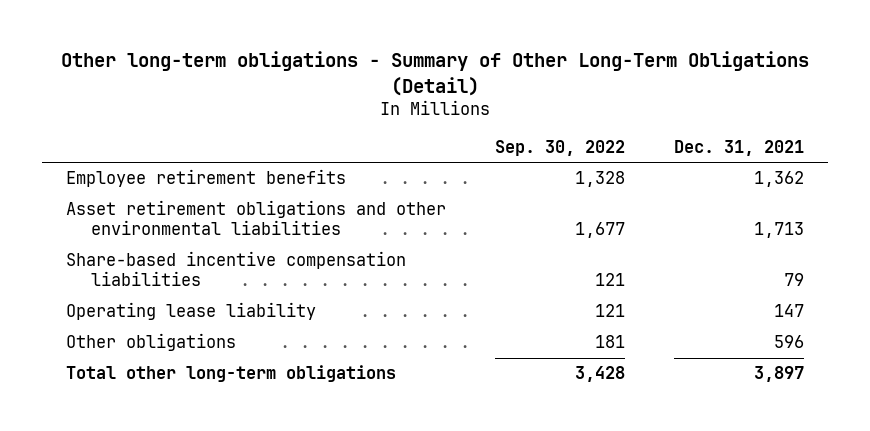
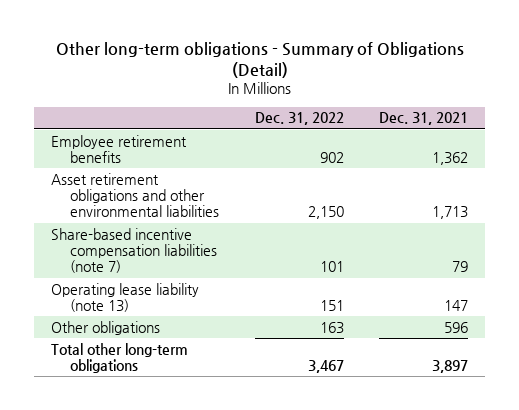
- Other long-term obligations - Summary of Other Long-Term Obligations (Detail)
+ Other long-term obligations - Summary of Obligations (Detail)
- | Sep. 30, 2022 | Dec. 31, 2021
+ | Dec. 31, 2022 | Dec. 31, 2021
- Share-based incentive compensation liabilities | 121 | 79
- Operating lease liability | 121 | 147
+ Share-based incentive compensation liabilities (note 7) | 101 | 79
+ Operating lease liability (note 13) | 151 | 147

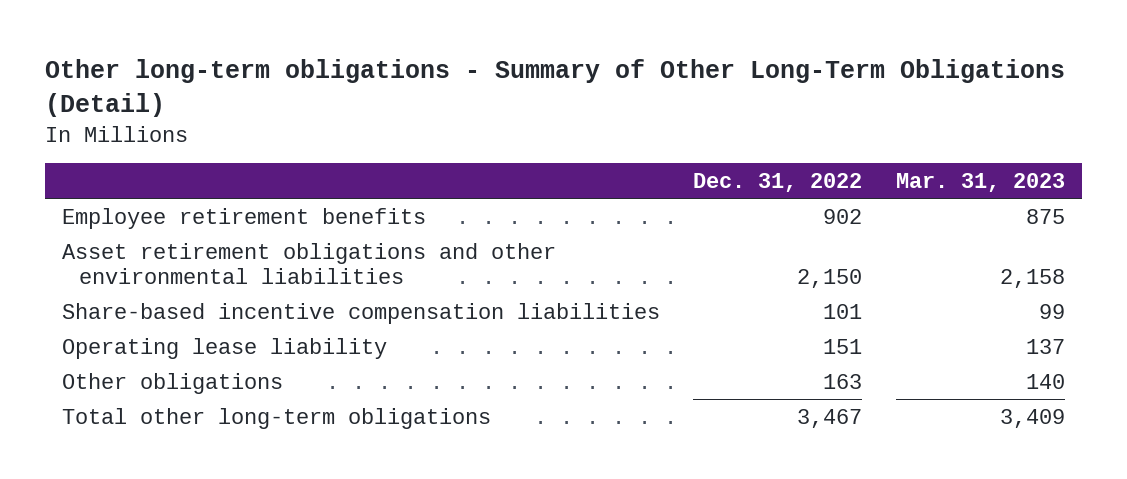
- Other long-term obligations - Summary of Obligations (Detail)
+ Other long-term obligations - Summary of Other Long-Term Obligations (Detail)
- | Dec. 31, 2022 | Dec. 31, 2021
+ | Dec. 31, 2022 | Mar. 31, 2023
- Share-based incentive compensation liabilities (note 7) | 101 | 79
- Operating lease liability (note 13) | 151 | 147
+ Share-based incentive compensation liabilities | 101 | 99
+ Operating lease liability | 151 | 137

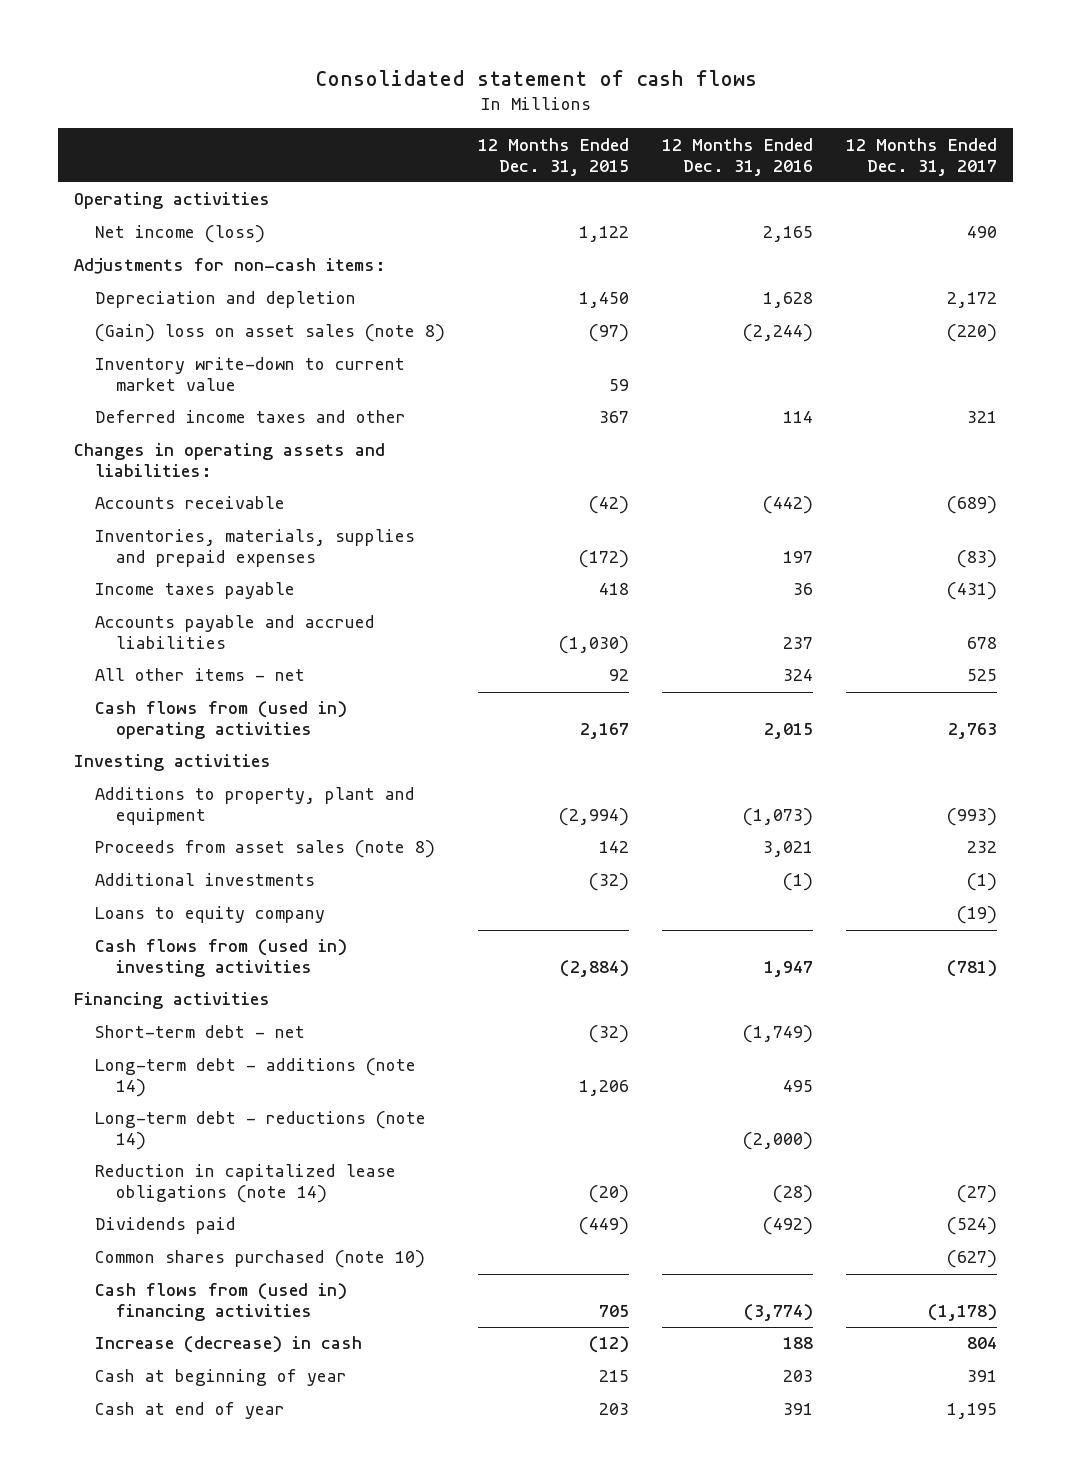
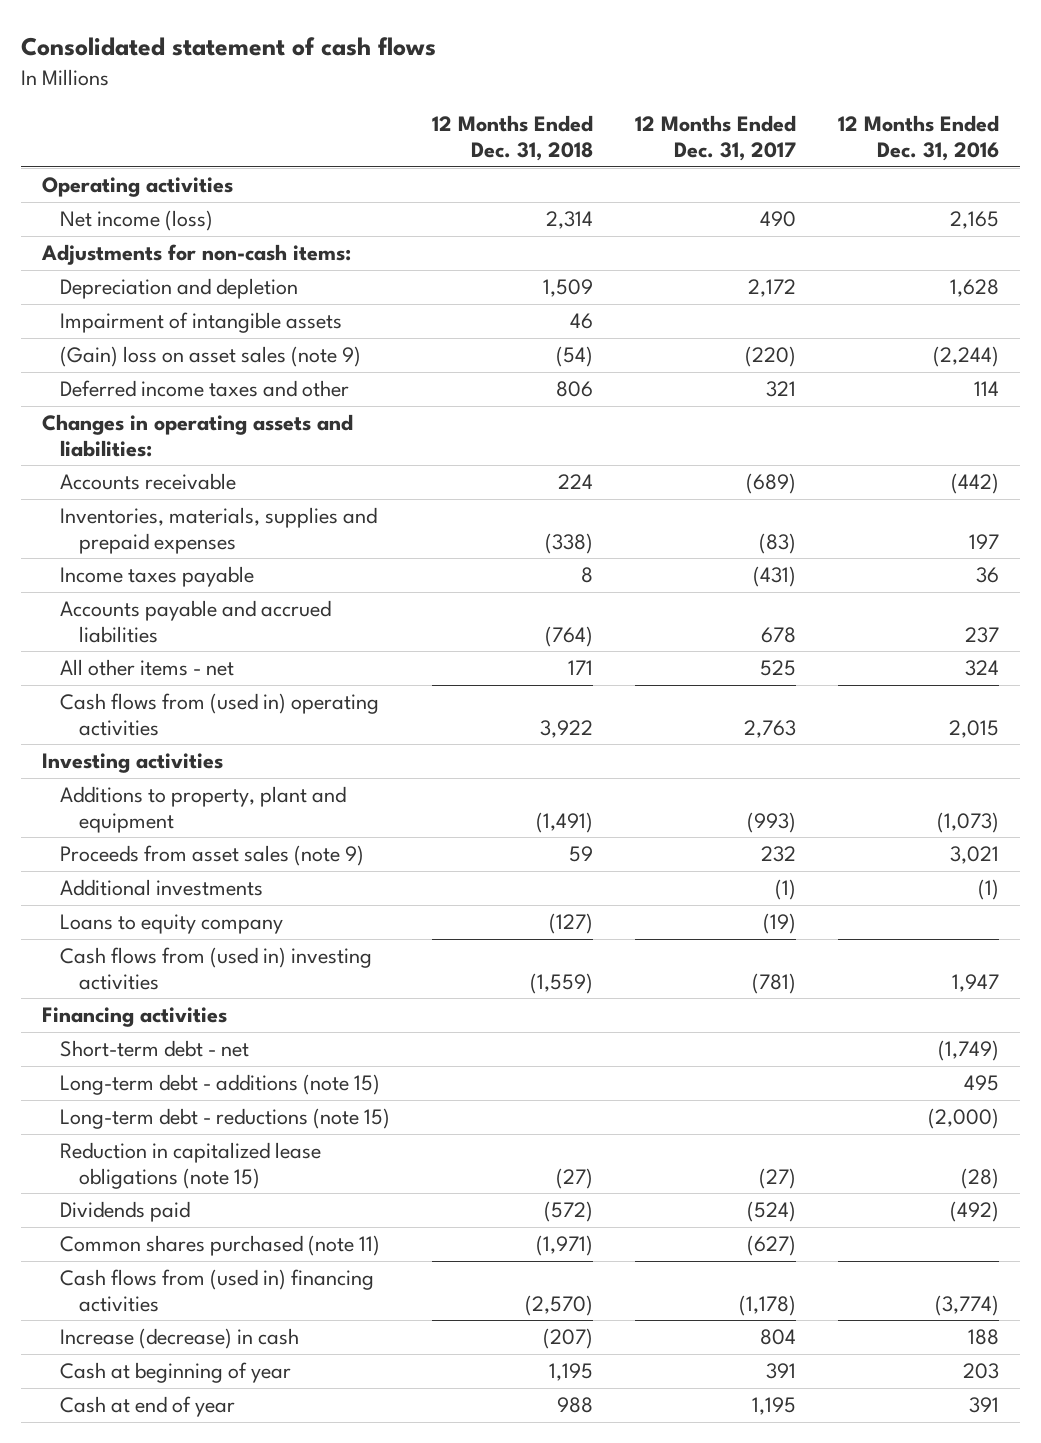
- | 12 Months Ended Dec. 31, 2015 | 12 Months Ended Dec. 31, 2016 | 12 Months Ended Dec. 31, 2017
+ | 12 Months Ended Dec. 31, 2018 | 12 Months Ended Dec. 31, 2017 | 12 Months Ended Dec. 31, 2016
- (Gain) loss on asset sales (note 8) | (97) | (2,244) | (220)
- Inventory write-down to current market value | 59 | |
+ Impairment of intangible assets | 46 | |
+ (Gain) loss on asset sales (note 9) | (54) | (220) | (2,244)
- Proceeds from asset sales (note 8) | 142 | 3,021 | 232
+ Proceeds from asset sales (note 9) | 59 | 232 | 3,021
- Long-term debt - additions (note 14) | 1,206 | 495 |
- Long-term debt - reductions (note 14) | | (2,000) |
- Reduction in capitalized lease obligations (note 14) | (20) | (28) | (27)
+ Long-term debt - additions (note 15) | | | 495
+ Long-term debt - reductions (note 15) | | | (2,000)
+ Reduction in capitalized lease obligations (note 15) | (27) | (27) | (28)
- Common shares purchased (note 10) | | | (627)
+ Common shares purchased (note 11) | (1,971) | (627) |

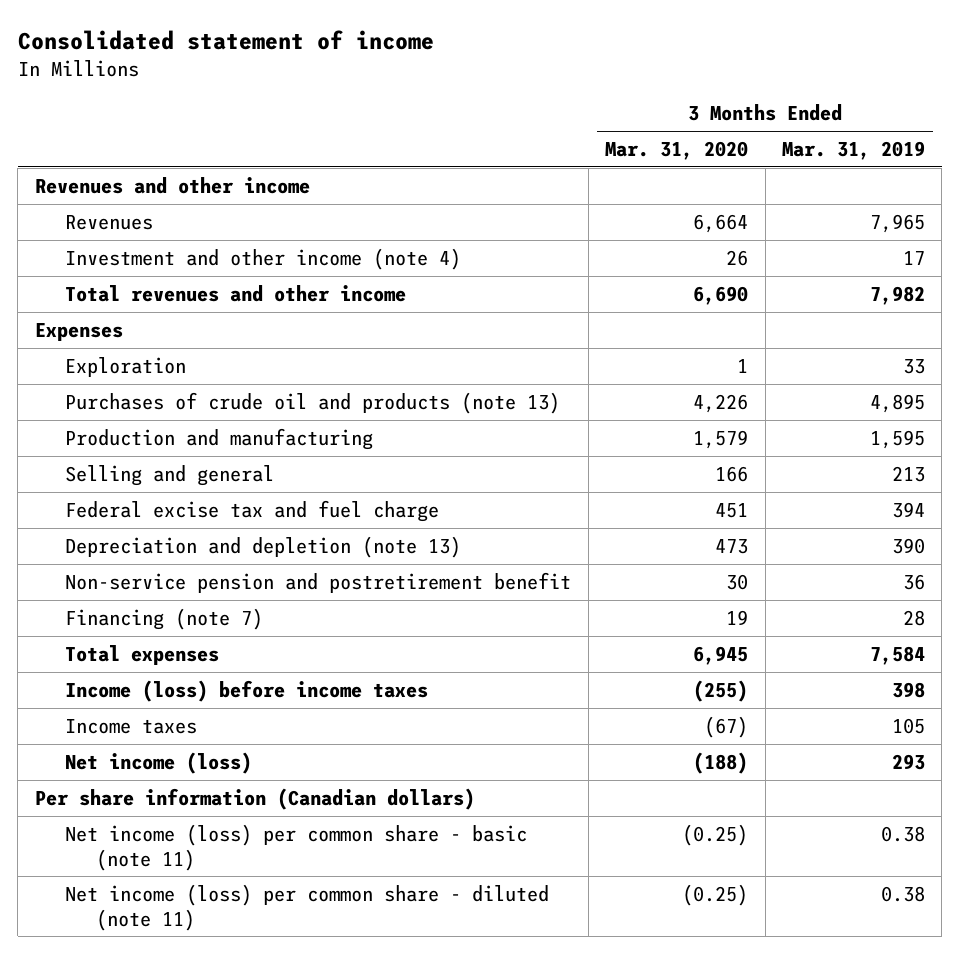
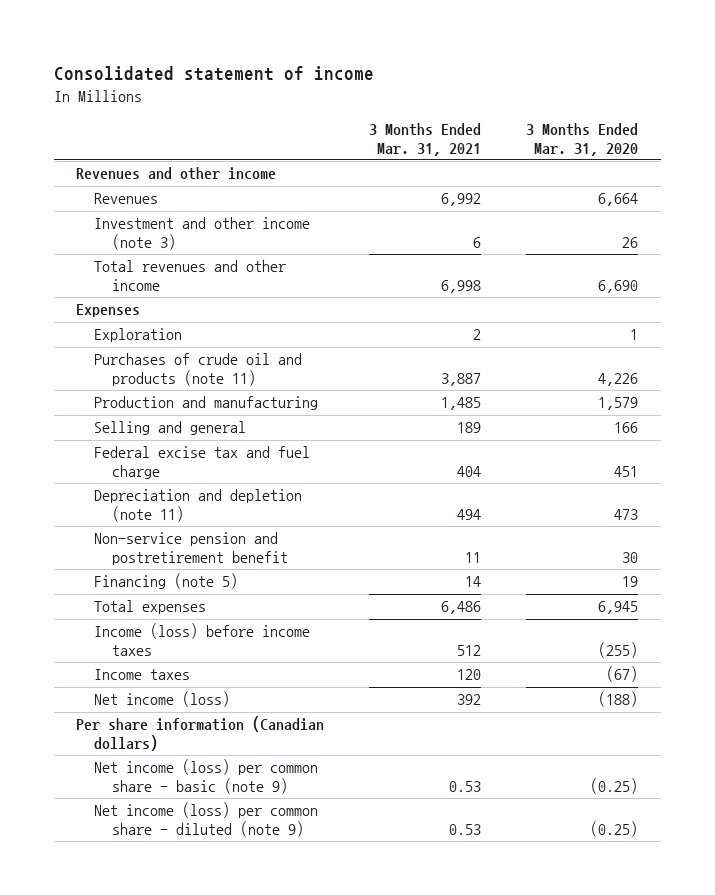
- | 3 Months Ended Mar. 31, 2020 | 3 Months Ended Mar. 31, 2019
+ | 3 Months Ended Mar. 31, 2021 | 3 Months Ended Mar. 31, 2020
- Investment and other income (note 4) | 26 | 17
+ Investment and other income (note 3) | 6 | 26
- Purchases of crude oil and products (note 13) | 4,226 | 4,895
+ Purchases of crude oil and products (note 11) | 3,887 | 4,226
- Depreciation and depletion (note 13) | 473 | 390
+ Depreciation and depletion (note 11) | 494 | 473
- Financing (note 7) | 19 | 28
+ Financing (note 5) | 14 | 19
- Net income (loss) per common share - basic (note 11) | (0.25) | 0.38
- Net income (loss) per common share - diluted (note 11) | (0.25) | 0.38
+ Net income (loss) per common share - basic (note 9) | 0.53 | (0.25)
+ Net income (loss) per common share - diluted (note 9) | 0.53 | (0.25)

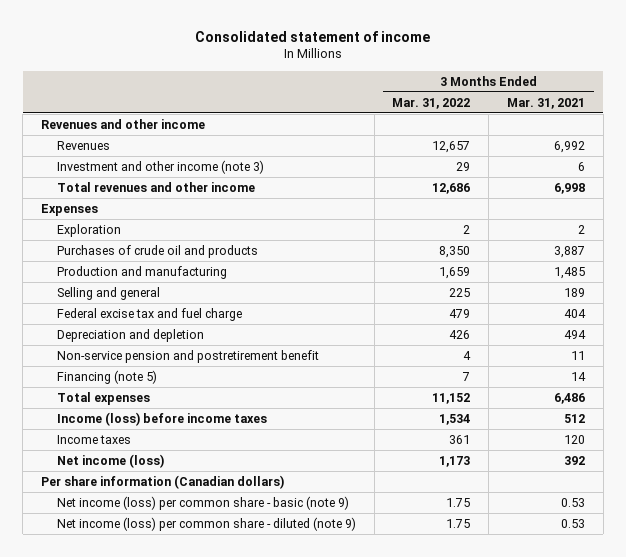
- | 3 Months Ended Mar. 31, 2021 | 3 Months Ended Mar. 31, 2020
+ | 3 Months Ended Mar. 31, 2022 | 3 Months Ended Mar. 31, 2021
- Purchases of crude oil and products (note 11) | 3,887 | 4,226
+ Purchases of crude oil and products | 8,350 | 3,887
- Depreciation and depletion (note 11) | 494 | 473
+ Depreciation and depletion | 426 | 494

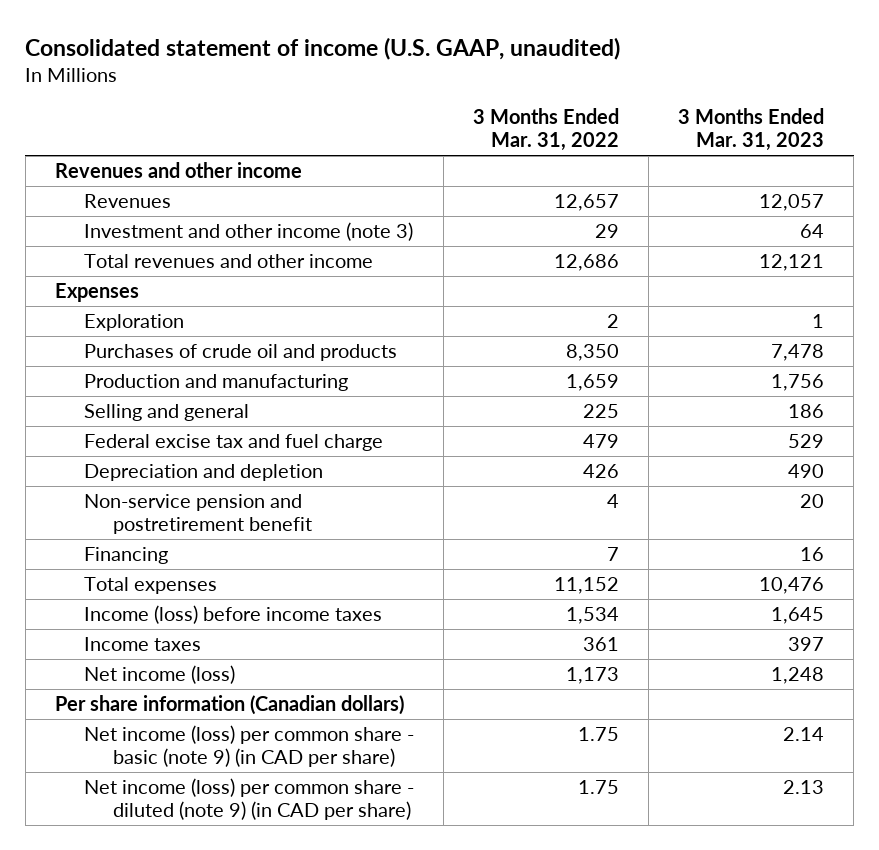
- Consolidated statement of income
+ Consolidated statement of income (U.S. GAAP, unaudited)
- | 3 Months Ended Mar. 31, 2022 | 3 Months Ended Mar. 31, 2021
+ | 3 Months Ended Mar. 31, 2022 | 3 Months Ended Mar. 31, 2023
- Financing (note 5) | 7 | 14
+ Financing | 7 | 16
- Net income (loss) per common share - basic (note 9) | 1.75 | 0.53
- Net income (loss) per common share - diluted (note 9) | 1.75 | 0.53
+ Net income (loss) per common share - basic (note 9) (in CAD per share) | 1.75 | 2.14
+ Net income (loss) per common share - diluted (note 9) (in CAD per share) | 1.75 | 2.13

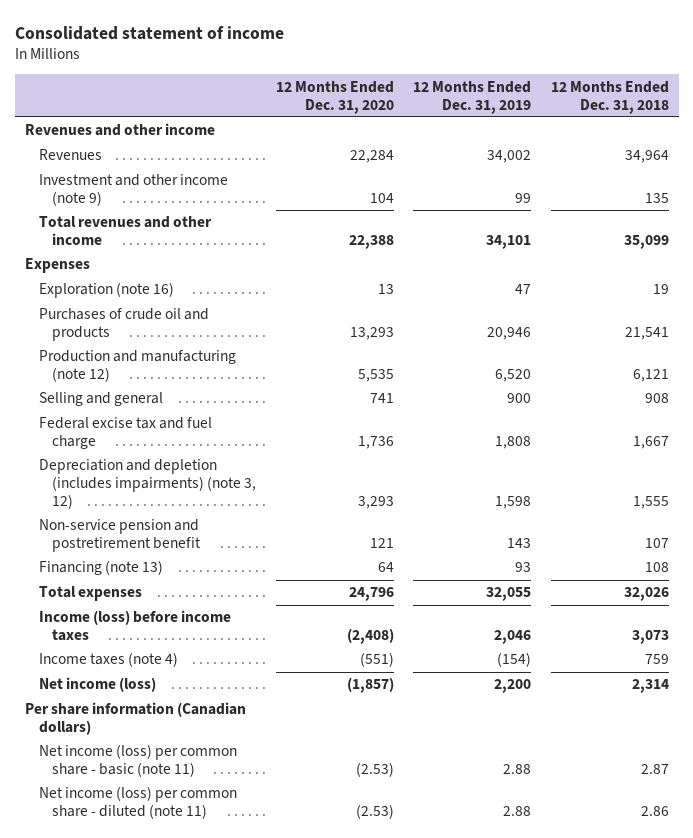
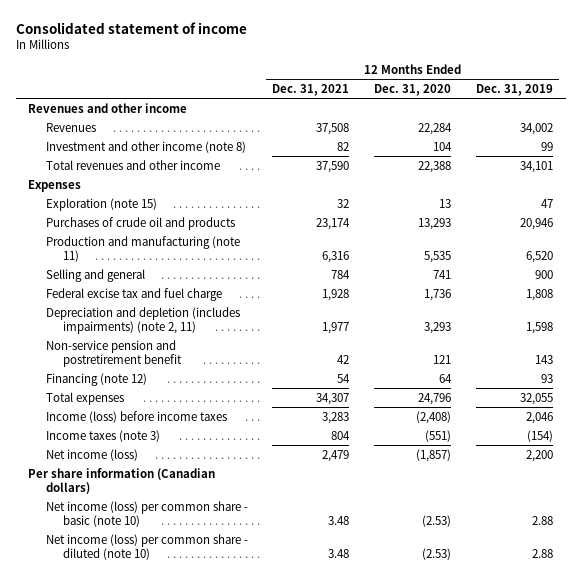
- | 12 Months Ended Dec. 31, 2020 | 12 Months Ended Dec. 31, 2019 | 12 Months Ended Dec. 31, 2018
+ | 12 Months Ended Dec. 31, 2021 | 12 Months Ended Dec. 31, 2020 | 12 Months Ended Dec. 31, 2019
- Investment and other income (note 9) | 104 | 99 | 135
+ Investment and other income (note 8) | 82 | 104 | 99
- Exploration (note 16) | 13 | 47 | 19
+ Exploration (note 15) | 32 | 13 | 47
- Production and manufacturing (note 12) | 5,535 | 6,520 | 6,121
+ Production and manufacturing (note 11) | 6,316 | 5,535 | 6,520
- Depreciation and depletion (includes impairments) (note 3, 12) | 3,293 | 1,598 | 1,555
+ Depreciation and depletion (includes impairments) (note 2, 11) | 1,977 | 3,293 | 1,598
- Financing (note 13) | 64 | 93 | 108
+ Financing (note 12) | 54 | 64 | 93
- Income taxes (note 4) | (551) | (154) | 759
+ Income taxes (note 3) | 804 | (551) | (154)
- Net income (loss) per common share - basic (note 11) | (2.53) | 2.88 | 2.87
- Net income (loss) per common share - diluted (note 11) | (2.53) | 2.88 | 2.86
+ Net income (loss) per common share - basic (note 10) | 3.48 | (2.53) | 2.88
+ Net income (loss) per common share - diluted (note 10) | 3.48 | (2.53) | 2.88

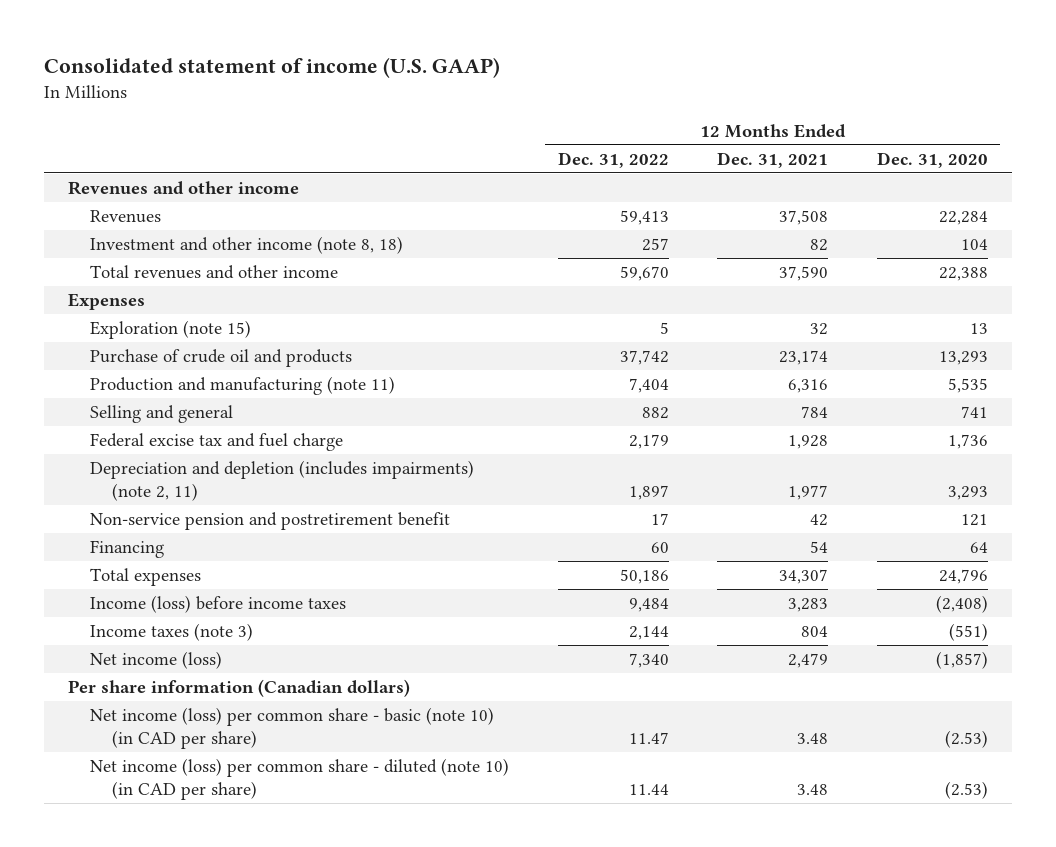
- Consolidated statement of income
+ Consolidated statement of income (U.S. GAAP)
- | 12 Months Ended Dec. 31, 2021 | 12 Months Ended Dec. 31, 2020 | 12 Months Ended Dec. 31, 2019
+ | 12 Months Ended Dec. 31, 2022 | 12 Months Ended Dec. 31, 2021 | 12 Months Ended Dec. 31, 2020
- Investment and other income (note 8) | 82 | 104 | 99
+ Investment and other income (note 8, 18) | 257 | 82 | 104
- Purchases of crude oil and products | 23,174 | 13,293 | 20,946
+ Purchase of crude oil and products | 37,742 | 23,174 | 13,293
- Financing (note 12) | 54 | 64 | 93
+ Financing | 60 | 54 | 64
- Net income (loss) per common share - basic (note 10) | 3.48 | (2.53) | 2.88
- Net income (loss) per common share - diluted (note 10) | 3.48 | (2.53) | 2.88
+ Net income (loss) per common share - basic (note 10) (in CAD per share) | 11.47 | 3.48 | (2.53)
+ Net income (loss) per common share - diluted (note 10) (in CAD per share) | 11.44 | 3.48 | (2.53)

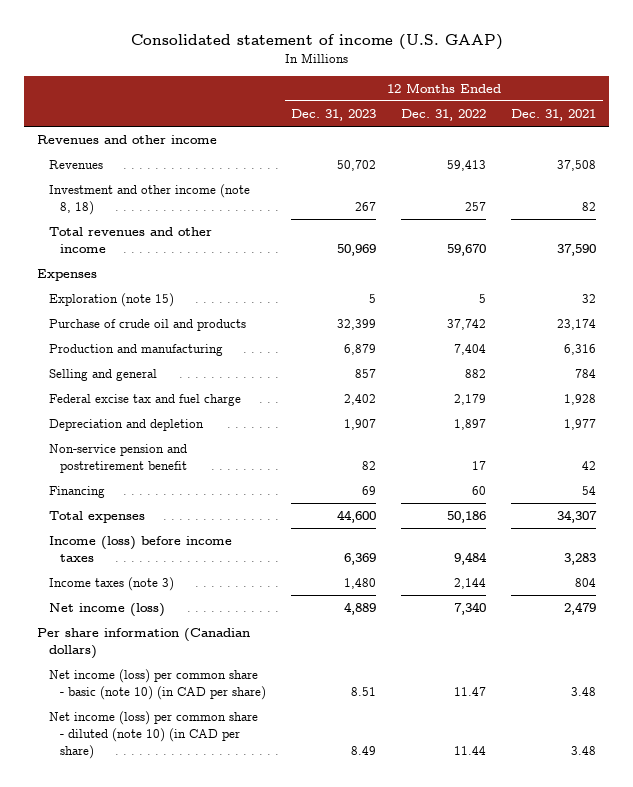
- | 12 Months Ended Dec. 31, 2022 | 12 Months Ended Dec. 31, 2021 | 12 Months Ended Dec. 31, 2020
+ | 12 Months Ended Dec. 31, 2023 | 12 Months Ended Dec. 31, 2022 | 12 Months Ended Dec. 31, 2021
- Production and manufacturing (note 11) | 7,404 | 6,316 | 5,535
+ Production and manufacturing | 6,879 | 7,404 | 6,316
- Depreciation and depletion (includes impairments) (note 2, 11) | 1,897 | 1,977 | 3,293
+ Depreciation and depletion | 1,907 | 1,897 | 1,977

